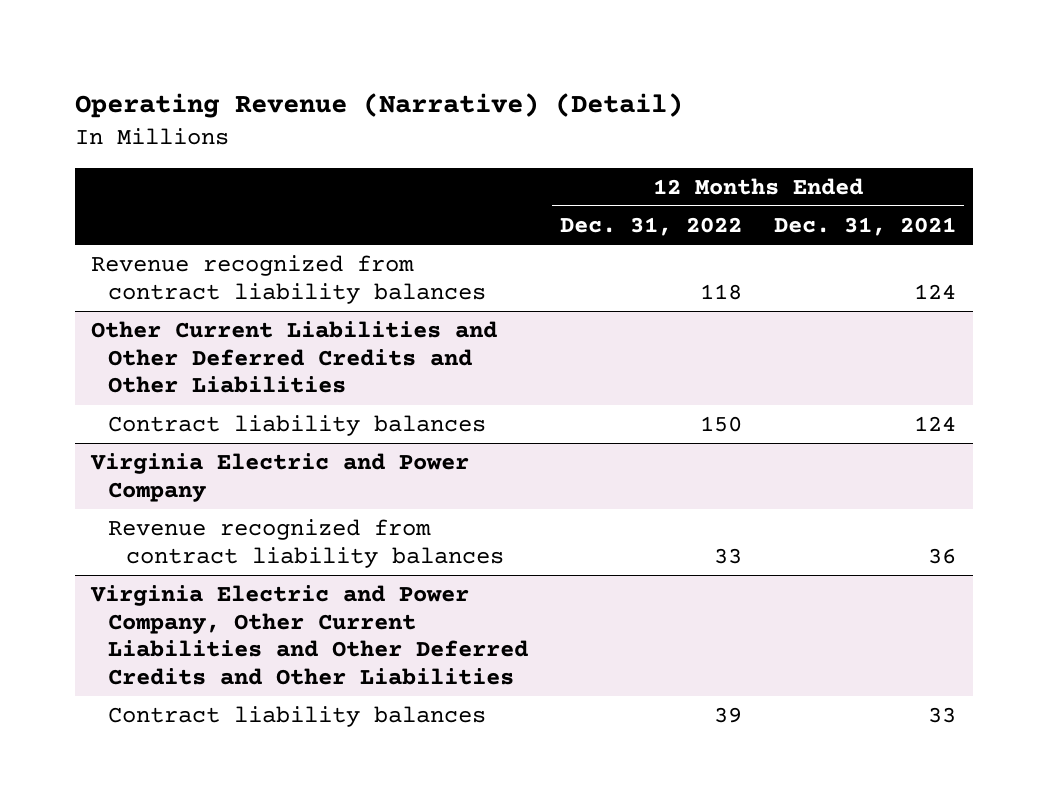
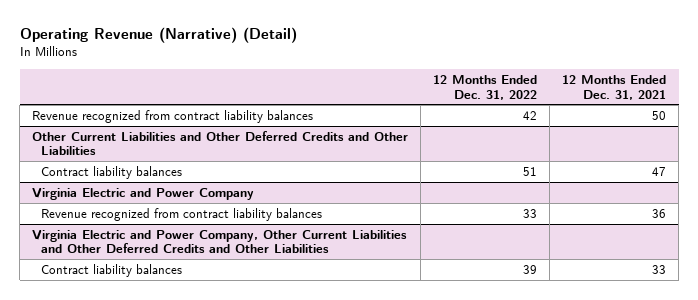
- Revenue recognized from contract liability balances | 118 | 124
+ Revenue recognized from contract liability balances | 42 | 50
@ Other Current Liabilities and Other Deferred Credits and Other Liabilities
- Contract liability balances | 150 | 124
+ Contract liability balances | 51 | 47

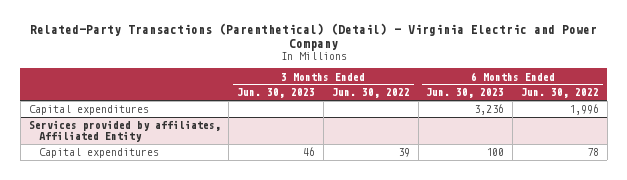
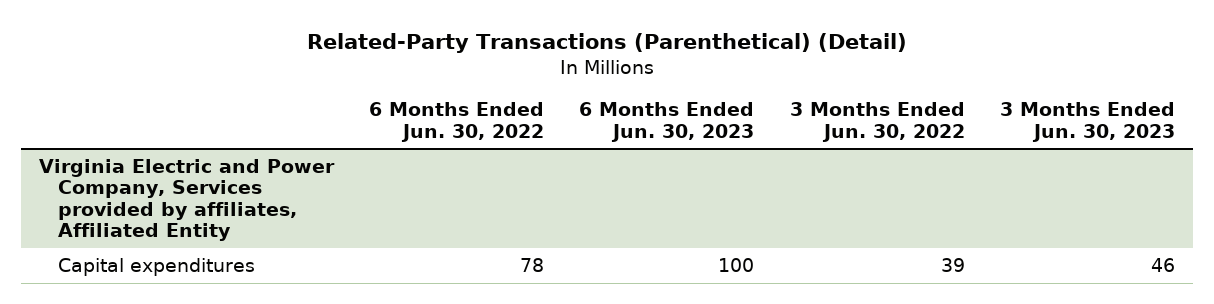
- Related-Party Transactions (Parenthetical) (Detail) - Virginia Electric and Power Company
+ Related-Party Transactions (Parenthetical) (Detail)
- | 3 Months Ended Jun. 30, 2023 | 3 Months Ended Jun. 30, 2022 | 6 Months Ended Jun. 30, 2023 | 6 Months Ended Jun. 30, 2022
+ | 6 Months Ended Jun. 30, 2022 | 6 Months Ended Jun. 30, 2023 | 3 Months Ended Jun. 30, 2022 | 3 Months Ended Jun. 30, 2023
- Capital expenditures | | | 3,236 | 1,996
- Services provided by affiliates, Affiliated Entity
+ Virginia Electric and Power Company, Services provided by affiliates, Affiliated Entity

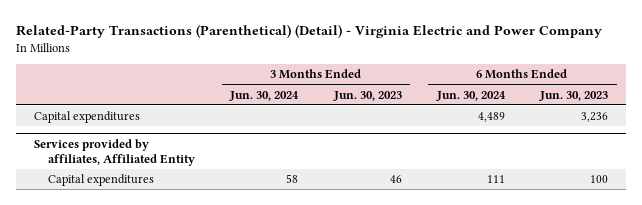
- Related-Party Transactions (Parenthetical) (Detail)
+ Related-Party Transactions (Parenthetical) (Detail) - Virginia Electric and Power Company
- | 6 Months Ended Jun. 30, 2022 | 6 Months Ended Jun. 30, 2023 | 3 Months Ended Jun. 30, 2022 | 3 Months Ended Jun. 30, 2023
+ | 3 Months Ended Jun. 30, 2024 | 3 Months Ended Jun. 30, 2023 | 6 Months Ended Jun. 30, 2024 | 6 Months Ended Jun. 30, 2023
- Virginia Electric and Power Company, Services provided by affiliates, Affiliated Entity
+ Capital expenditures | | | 4,489 | 3,236
+ Services provided by affiliates, Affiliated Entity

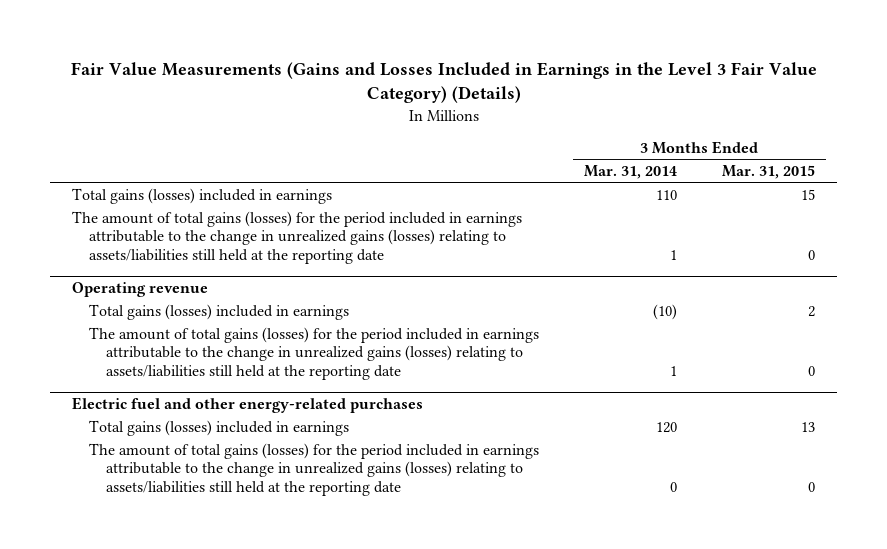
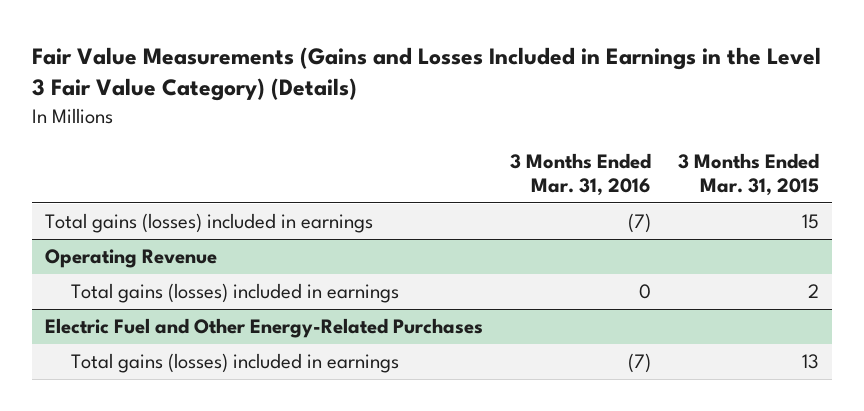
- | 3 Months Ended Mar. 31, 2014 | 3 Months Ended Mar. 31, 2015
+ | 3 Months Ended Mar. 31, 2016 | 3 Months Ended Mar. 31, 2015
- The amount of total gains (losses) for the period included in earnings attributable to the change in unrealized gains (losses) relating to assets/liabilities still held at the reporting date | 1 | 0
- Operating revenue
+ Operating Revenue
- The amount of total gains (losses) for the period included in earnings attributable to the change in unrealized gains (losses) relating to assets/liabilities still held at the reporting date | 1 | 0
- Electric fuel and other energy-related purchases
+ Electric Fuel and Other Energy-Related Purchases
- The amount of total gains (losses) for the period included in earnings attributable to the change in unrealized gains (losses) relating to assets/liabilities still held at the reporting date | 0 | 0

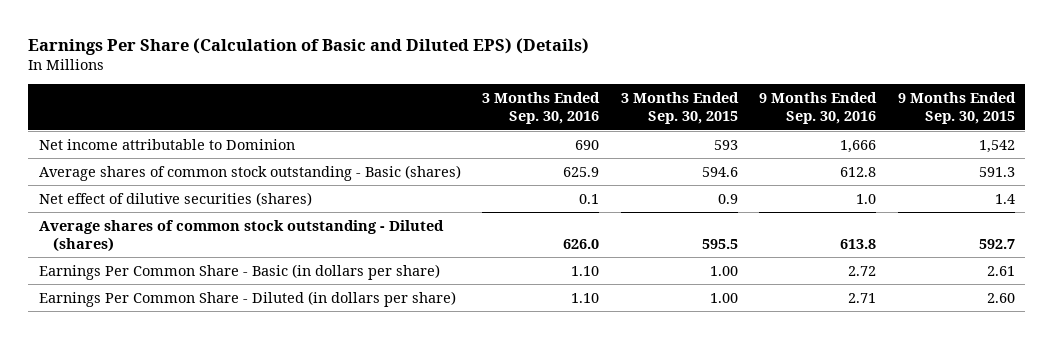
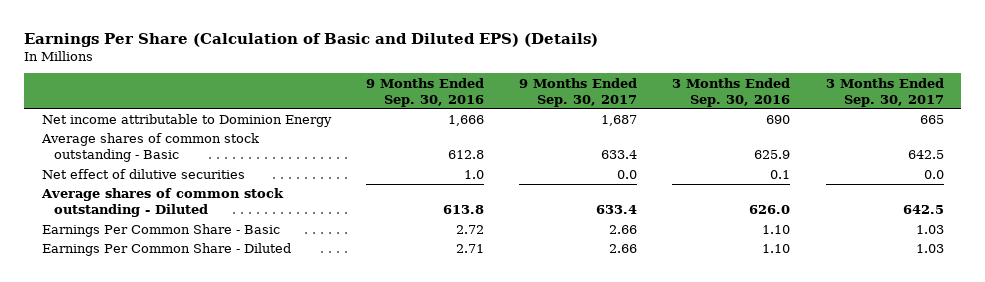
- | 3 Months Ended Sep. 30, 2016 | 3 Months Ended Sep. 30, 2015 | 9 Months Ended Sep. 30, 2016 | 9 Months Ended Sep. 30, 2015
+ | 9 Months Ended Sep. 30, 2016 | 9 Months Ended Sep. 30, 2017 | 3 Months Ended Sep. 30, 2016 | 3 Months Ended Sep. 30, 2017
- Net income attributable to Dominion | 690 | 593 | 1,666 | 1,542
- Average shares of common stock outstanding - Basic (shares) | 625.9 | 594.6 | 612.8 | 591.3
- Net effect of dilutive securities (shares) | 0.1 | 0.9 | 1.0 | 1.4
- Average shares of common stock outstanding - Diluted (shares) | 626.0 | 595.5 | 613.8 | 592.7
- Earnings Per Common Share - Basic (in dollars per share) | 1.10 | 1.00 | 2.72 | 2.61
- Earnings Per Common Share - Diluted (in dollars per share) | 1.10 | 1.00 | 2.71 | 2.60
+ Net income attributable to Dominion Energy | 1,666 | 1,687 | 690 | 665
+ Average shares of common stock outstanding - Basic | 612.8 | 633.4 | 625.9 | 642.5
+ Net effect of dilutive securities | 1.0 | 0.0 | 0.1 | 0.0
+ Average shares of common stock outstanding - Diluted | 613.8 | 633.4 | 626.0 | 642.5
+ Earnings Per Common Share - Basic | 2.72 | 2.66 | 1.10 | 1.03
+ Earnings Per Common Share - Diluted | 2.71 | 2.66 | 1.10 | 1.03

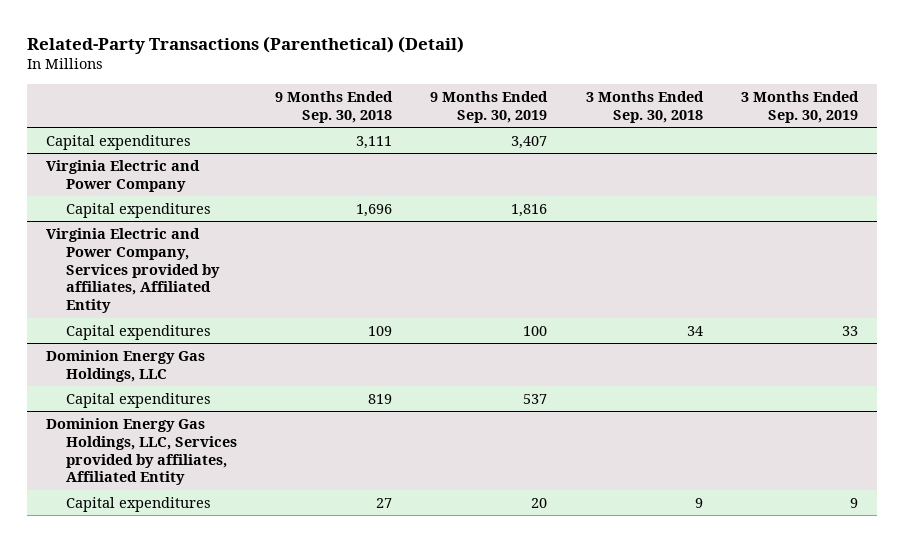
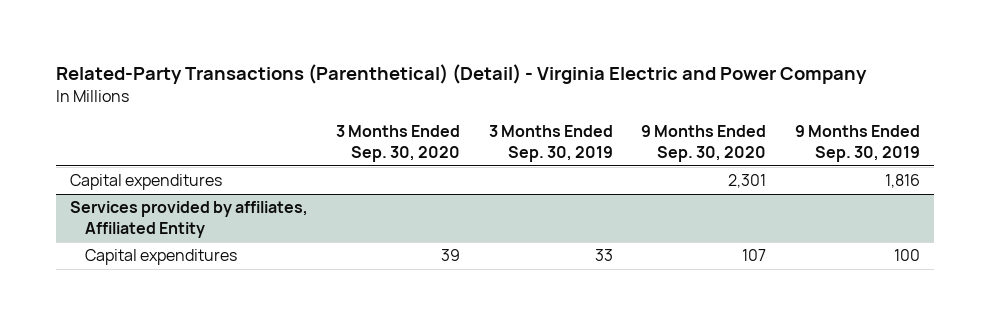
- Related-Party Transactions (Parenthetical) (Detail)
+ Related-Party Transactions (Parenthetical) (Detail) - Virginia Electric and Power Company
- | 9 Months Ended Sep. 30, 2018 | 9 Months Ended Sep. 30, 2019 | 3 Months Ended Sep. 30, 2018 | 3 Months Ended Sep. 30, 2019
+ | 3 Months Ended Sep. 30, 2020 | 3 Months Ended Sep. 30, 2019 | 9 Months Ended Sep. 30, 2020 | 9 Months Ended Sep. 30, 2019
- Capital expenditures | 3,111 | 3,407 | |
- Virginia Electric and Power Company
- Virginia Electric and Power Company, Services provided by affiliates, Affiliated Entity
+ Services provided by affiliates, Affiliated Entity
- Dominion Energy Gas Holdings, LLC
- Capital expenditures | 819 | 537 | |
- Dominion Energy Gas Holdings, LLC, Services provided by affiliates, Affiliated Entity
- Capital expenditures | 27 | 20 | 9 | 9

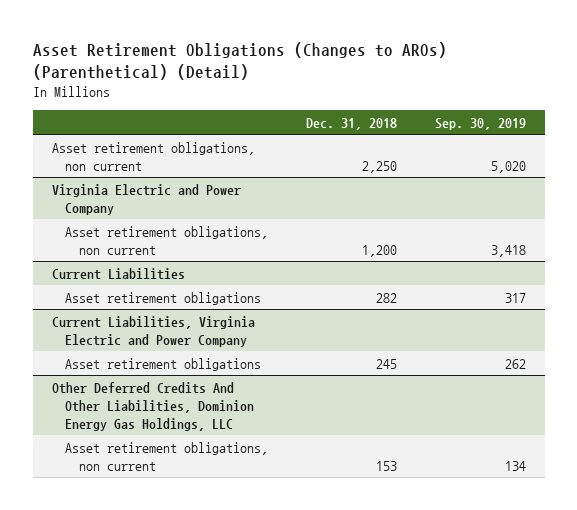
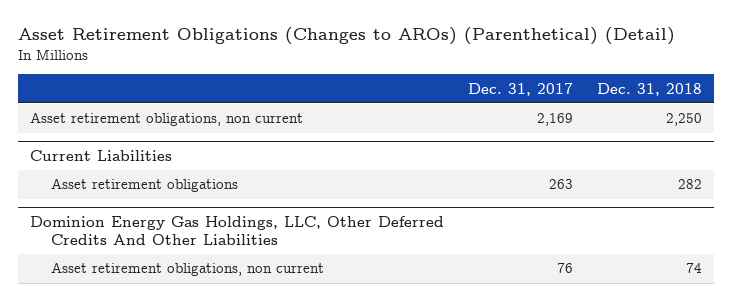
- | Dec. 31, 2018 | Sep. 30, 2019
+ | Dec. 31, 2017 | Dec. 31, 2018
- Virginia Electric and Power Company
- Asset retirement obligations, non current | 1,200 | 3,418
- Current Liabilities, Virginia Electric and Power Company
- Asset retirement obligations | 245 | 262
- Other Deferred Credits And Other Liabilities, Dominion Energy Gas Holdings, LLC
- Asset retirement obligations, non current | 153 | 134
+ Dominion Energy Gas Holdings, LLC, Other Deferred Credits And Other Liabilities
+ Asset retirement obligations, non current | 76 | 74

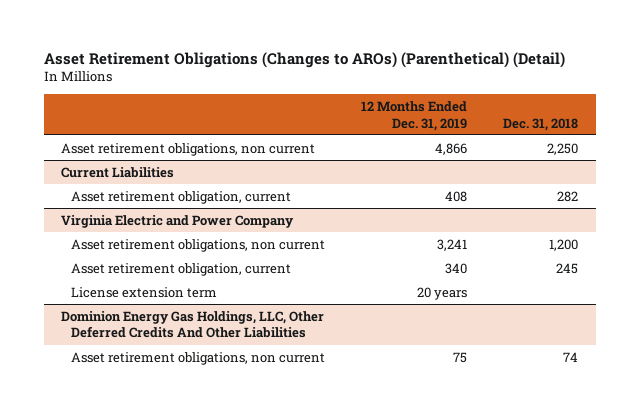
- | Dec. 31, 2017 | Dec. 31, 2018
+ | 12 Months Ended Dec. 31, 2019 | Dec. 31, 2018
@ Current Liabilities
- Asset retirement obligations | 263 | 282
+ Asset retirement obligation, current | 408 | 282
+ Virginia Electric and Power Company
+ Asset retirement obligations, non current | 3,241 | 1,200
+ Asset retirement obligation, current | 340 | 245
+ License extension term | 20 years |

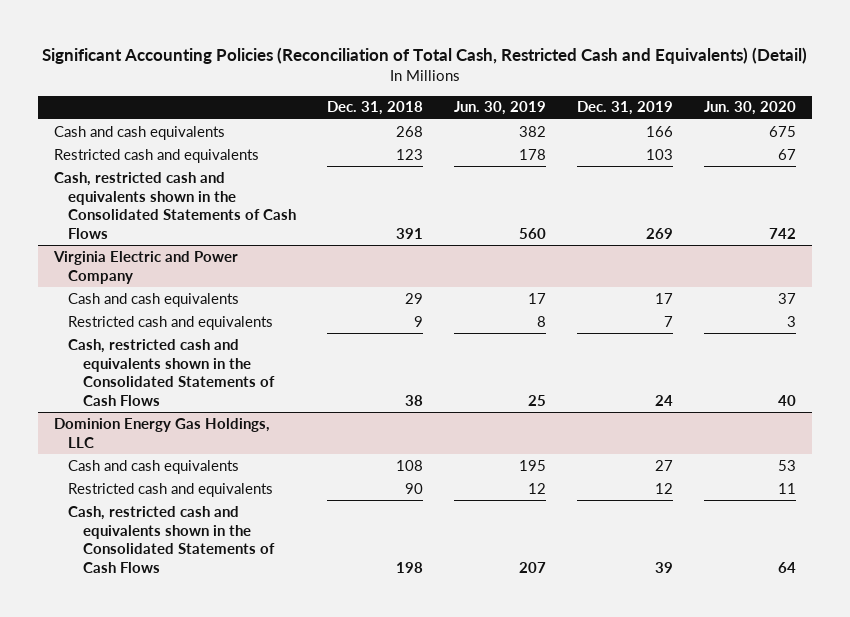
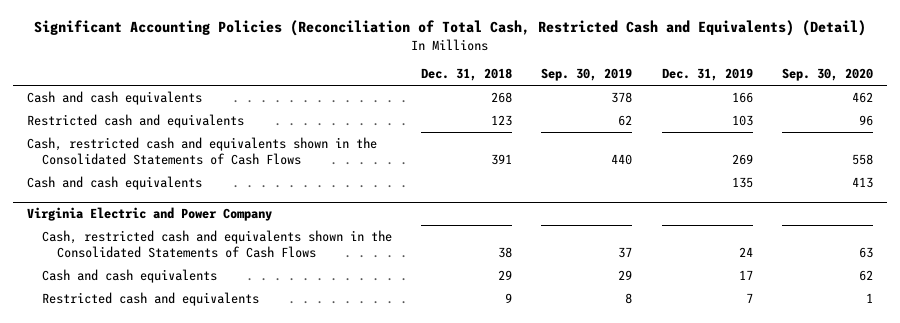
- | Dec. 31, 2018 | Jun. 30, 2019 | Dec. 31, 2019 | Jun. 30, 2020
+ | Dec. 31, 2018 | Sep. 30, 2019 | Dec. 31, 2019 | Sep. 30, 2020
+ Cash and cash equivalents | | | 135 | 413
@ Virginia Electric and Power Company
moved up: Cash, restricted cash and equivalents shown in the Consolidated Statements of Cash Flows | 38 | 37 | 24 | 63
- Dominion Energy Gas Holdings, LLC
- Cash and cash equivalents | 108 | 195 | 27 | 53
- Restricted cash and equivalents | 90 | 12 | 12 | 11
- Cash, restricted cash and equivalents shown in the Consolidated Statements of Cash Flows | 198 | 207 | 39 | 64

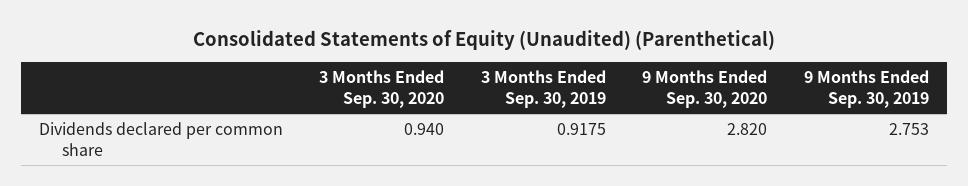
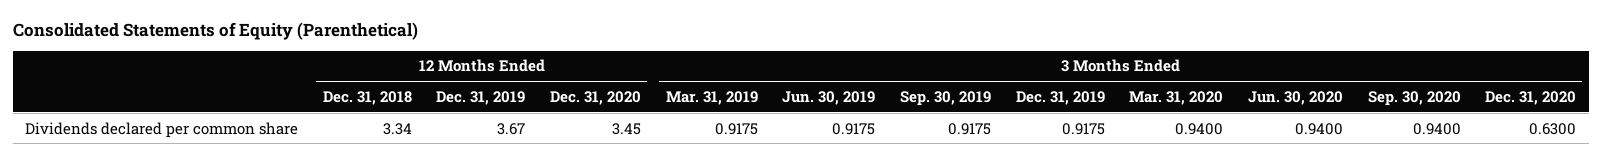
- Consolidated Statements of Equity (Unaudited) (Parenthetical)
+ Consolidated Statements of Equity (Parenthetical)
- | 3 Months Ended Sep. 30, 2020 | 3 Months Ended Sep. 30, 2019 | 9 Months Ended Sep. 30, 2020 | 9 Months Ended Sep. 30, 2019
+ | 12 Months Ended Dec. 31, 2018 | 12 Months Ended Dec. 31, 2019 | 12 Months Ended Dec. 31, 2020 | 3 Months Ended Mar. 31, 2019 | 3 Months Ended Jun. 30, 2019 | 3 Months Ended Sep. 30, 2019 | 3 Months Ended Dec. 31, 2019 | 3 Months Ended Mar. 31, 2020 | 3 Months Ended Jun. 30, 2020 | 3 Months Ended Sep. 30, 2020 | 3 Months Ended Dec. 31, 2020
- Dividends declared per common share | 0.940 | 0.9175 | 2.820 | 2.753
+ Dividends declared per common share | 3.34 | 3.67 | 3.45 | 0.9175 | 0.9175 | 0.9175 | 0.9175 | 0.9400 | 0.9400 | 0.9400 | 0.6300

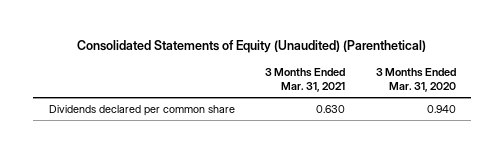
- Consolidated Statements of Equity (Parenthetical)
+ Consolidated Statements of Equity (Unaudited) (Parenthetical)
- | 12 Months Ended Dec. 31, 2018 | 12 Months Ended Dec. 31, 2019 | 12 Months Ended Dec. 31, 2020 | 3 Months Ended Mar. 31, 2019 | 3 Months Ended Jun. 30, 2019 | 3 Months Ended Sep. 30, 2019 | 3 Months Ended Dec. 31, 2019 | 3 Months Ended Mar. 31, 2020 | 3 Months Ended Jun. 30, 2020 | 3 Months Ended Sep. 30, 2020 | 3 Months Ended Dec. 31, 2020
+ | 3 Months Ended Mar. 31, 2021 | 3 Months Ended Mar. 31, 2020
- Dividends declared per common share | 3.34 | 3.67 | 3.45 | 0.9175 | 0.9175 | 0.9175 | 0.9175 | 0.9400 | 0.9400 | 0.9400 | 0.6300
+ Dividends declared per common share | 0.630 | 0.940

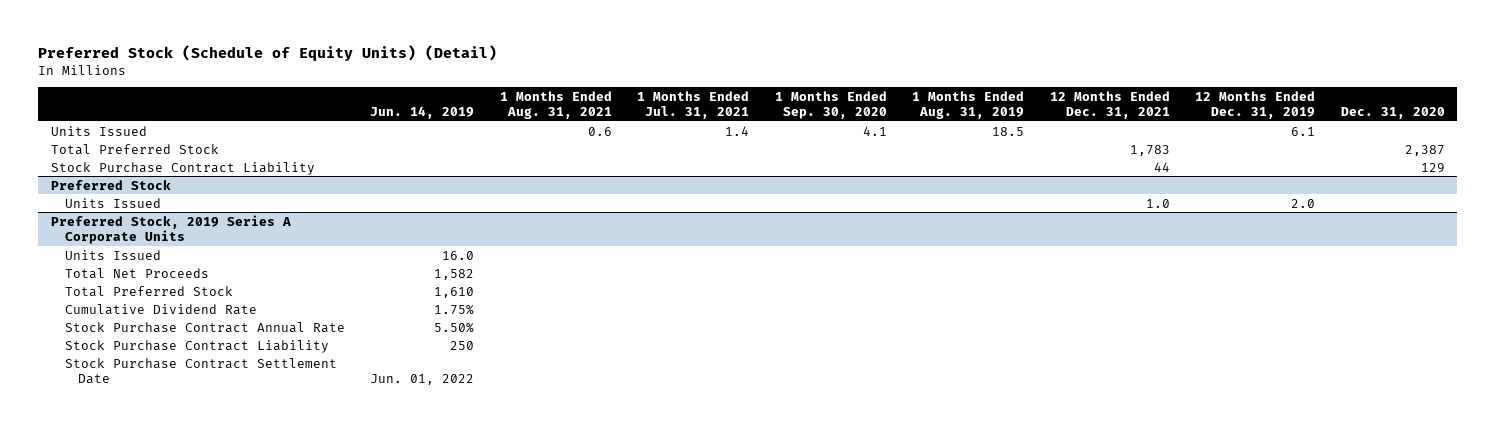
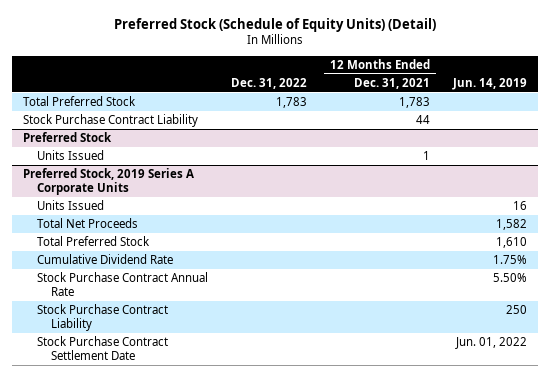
- | Jun. 14, 2019 | 1 Months Ended Aug. 31, 2021 | 1 Months Ended Jul. 31, 2021 | 1 Months Ended Sep. 30, 2020 | 1 Months Ended Aug. 31, 2019 | 12 Months Ended Dec. 31, 2021 | 12 Months Ended Dec. 31, 2019 | Dec. 31, 2020
+ | Dec. 31, 2022 | 12 Months Ended Dec. 31, 2021 | Jun. 14, 2019
- Units Issued | | 0.6 | 1.4 | 4.1 | 18.5 | | 6.1 |
@ Preferred Stock
- Units Issued | | | | | | 1.0 | 2.0 |
+ Units Issued | | 1 |
@ Preferred Stock, 2019 Series A Corporate Units
- Units Issued | 16.0 | | | | | | |
+ Units Issued | | | 16

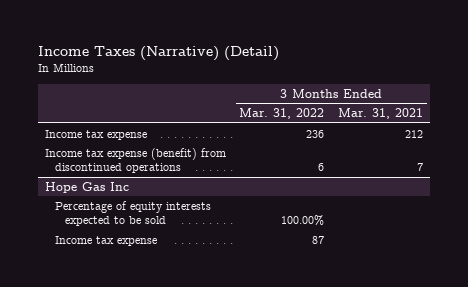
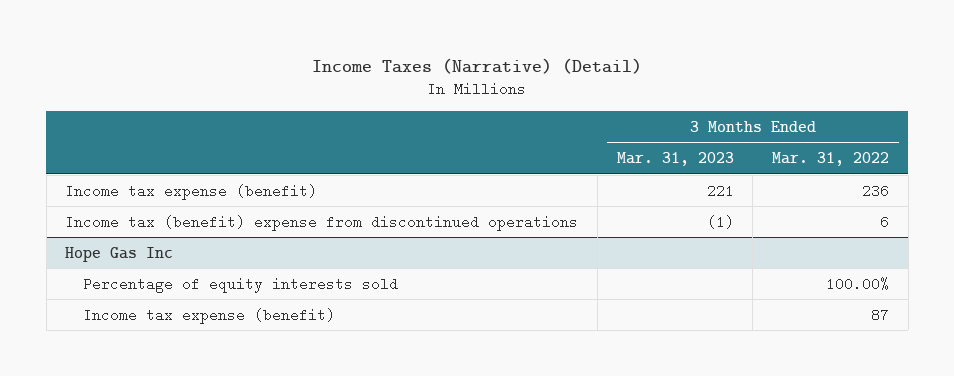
- | 3 Months Ended Mar. 31, 2022 | 3 Months Ended Mar. 31, 2021
+ | 3 Months Ended Mar. 31, 2023 | 3 Months Ended Mar. 31, 2022
- Income tax expense | 236 | 212
- Income tax expense (benefit) from discontinued operations | 6 | 7
+ Income tax expense (benefit) | 221 | 236
+ Income tax (benefit) expense from discontinued operations | (1) | 6
@ Hope Gas Inc
- Percentage of equity interests expected to be sold | 100.00% |
- Income tax expense | 87 |
+ Percentage of equity interests sold | | 100.00%
+ Income tax expense (benefit) | | 87

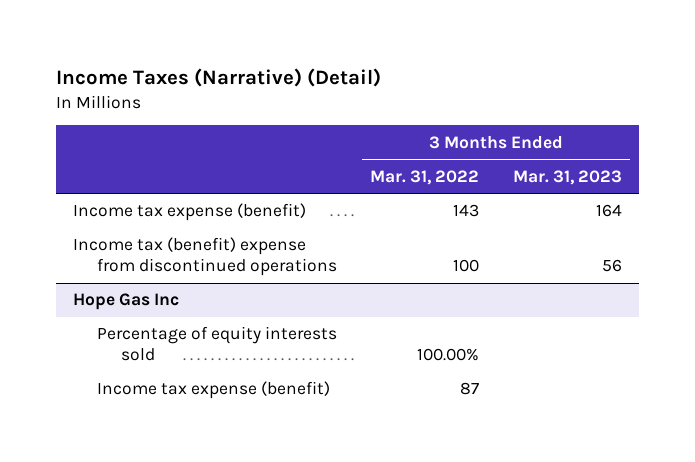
- | 3 Months Ended Mar. 31, 2023 | 3 Months Ended Mar. 31, 2022
+ | 3 Months Ended Mar. 31, 2022 | 3 Months Ended Mar. 31, 2023
- Income tax expense (benefit) | 221 | 236
- Income tax (benefit) expense from discontinued operations | (1) | 6
+ Income tax expense (benefit) | 143 | 164
+ Income tax (benefit) expense from discontinued operations | 100 | 56

